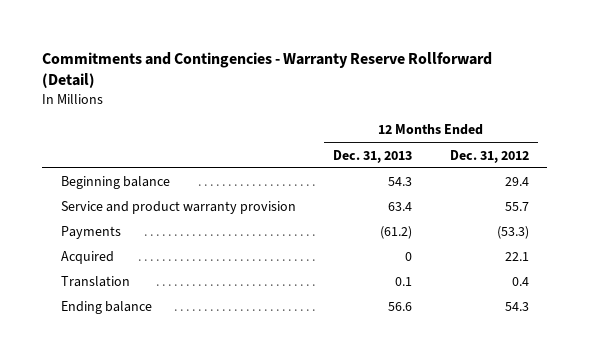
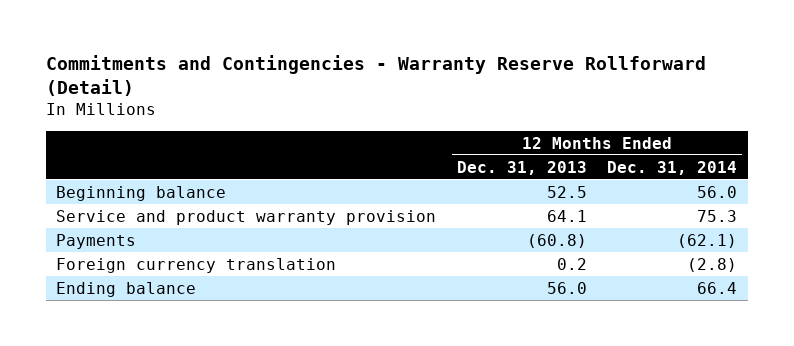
- | 12 Months Ended Dec. 31, 2013 | 12 Months Ended Dec. 31, 2012
+ | 12 Months Ended Dec. 31, 2013 | 12 Months Ended Dec. 31, 2014
- Beginning balance | 54.3 | 29.4
- Service and product warranty provision | 63.4 | 55.7
- Payments | (61.2) | (53.3)
- Acquired | 0 | 22.1
- Translation | 0.1 | 0.4
- Ending balance | 56.6 | 54.3
+ Beginning balance | 52.5 | 56.0
+ Service and product warranty provision | 64.1 | 75.3
+ Payments | (60.8) | (62.1)
+ Foreign currency translation | 0.2 | (2.8)
+ Ending balance | 56.0 | 66.4

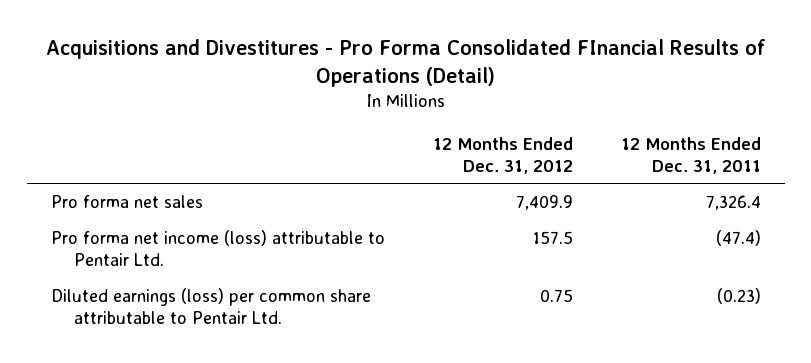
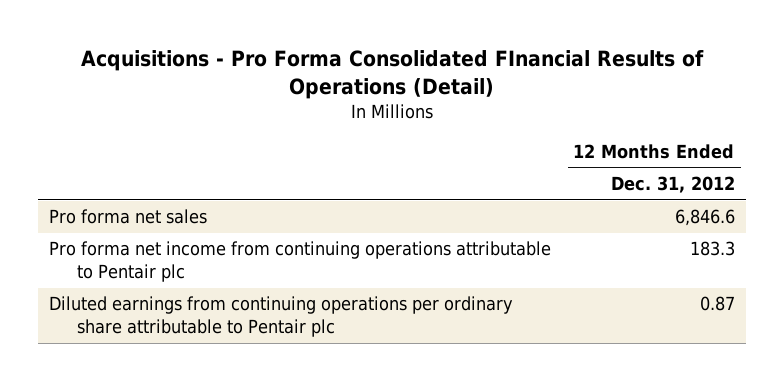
- Acquisitions and Divestitures - Pro Forma Consolidated FInancial Results of Operations (Detail)
+ Acquisitions - Pro Forma Consolidated FInancial Results of Operations (Detail)
- | 12 Months Ended Dec. 31, 2012 | 12 Months Ended Dec. 31, 2011
+ | 12 Months Ended Dec. 31, 2012
- Pro forma net sales | 7,409.9 | 7,326.4
- Pro forma net income (loss) attributable to Pentair Ltd. | 157.5 | (47.4)
- Diluted earnings (loss) per common share attributable to Pentair Ltd. | 0.75 | (0.23)
+ Pro forma net sales | 6,846.6
+ Pro forma net income from continuing operations attributable to Pentair plc | 183.3
+ Diluted earnings from continuing operations per ordinary share attributable to Pentair plc | 0.87

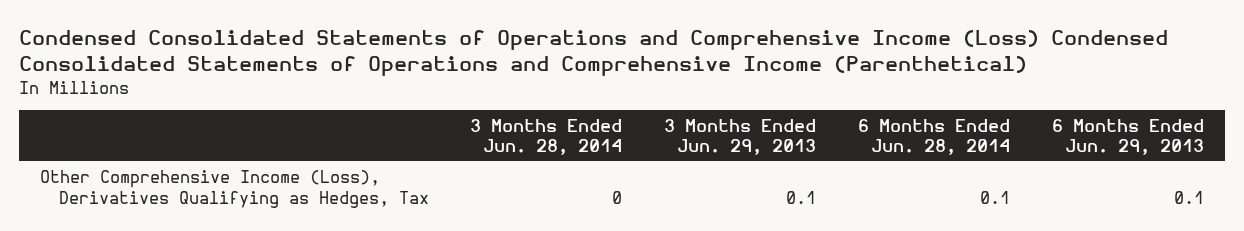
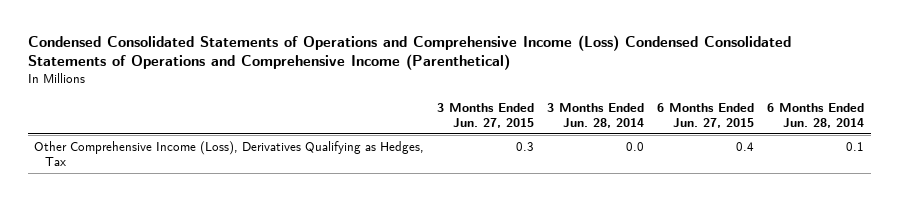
- | 3 Months Ended Jun. 28, 2014 | 3 Months Ended Jun. 29, 2013 | 6 Months Ended Jun. 28, 2014 | 6 Months Ended Jun. 29, 2013
+ | 3 Months Ended Jun. 27, 2015 | 3 Months Ended Jun. 28, 2014 | 6 Months Ended Jun. 27, 2015 | 6 Months Ended Jun. 28, 2014
- Other Comprehensive Income (Loss), Derivatives Qualifying as Hedges, Tax | 0 | 0.1 | 0.1 | 0.1
+ Other Comprehensive Income (Loss), Derivatives Qualifying as Hedges, Tax | 0.3 | 0.0 | 0.4 | 0.1

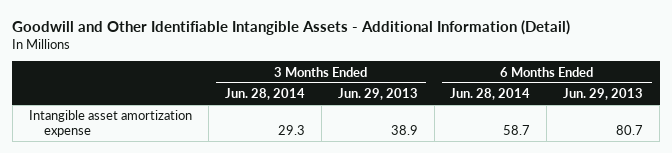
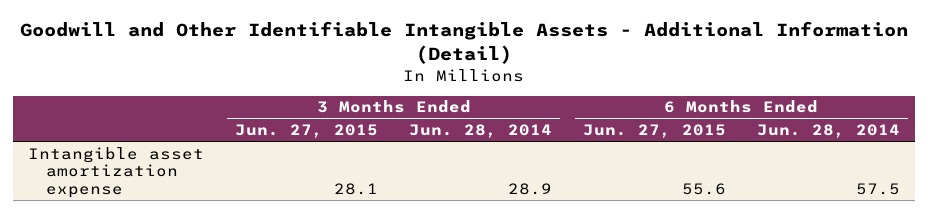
- | 3 Months Ended Jun. 28, 2014 | 3 Months Ended Jun. 29, 2013 | 6 Months Ended Jun. 28, 2014 | 6 Months Ended Jun. 29, 2013
+ | 3 Months Ended Jun. 27, 2015 | 3 Months Ended Jun. 28, 2014 | 6 Months Ended Jun. 27, 2015 | 6 Months Ended Jun. 28, 2014
- Intangible asset amortization expense | 29.3 | 38.9 | 58.7 | 80.7
+ Intangible asset amortization expense | 28.1 | 28.9 | 55.6 | 57.5

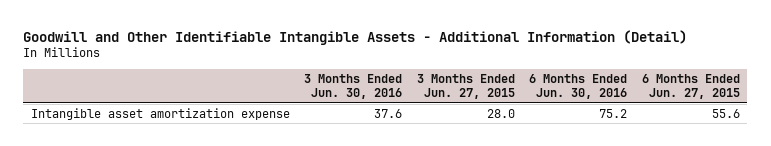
- | 3 Months Ended Jun. 27, 2015 | 3 Months Ended Jun. 28, 2014 | 6 Months Ended Jun. 27, 2015 | 6 Months Ended Jun. 28, 2014
+ | 3 Months Ended Jun. 30, 2016 | 3 Months Ended Jun. 27, 2015 | 6 Months Ended Jun. 30, 2016 | 6 Months Ended Jun. 27, 2015
- Intangible asset amortization expense | 28.1 | 28.9 | 55.6 | 57.5
+ Intangible asset amortization expense | 37.6 | 28.0 | 75.2 | 55.6

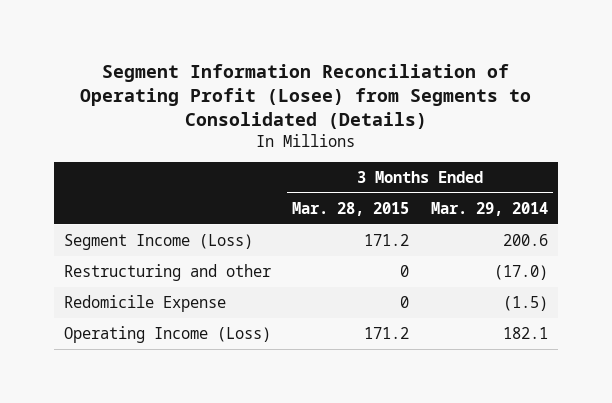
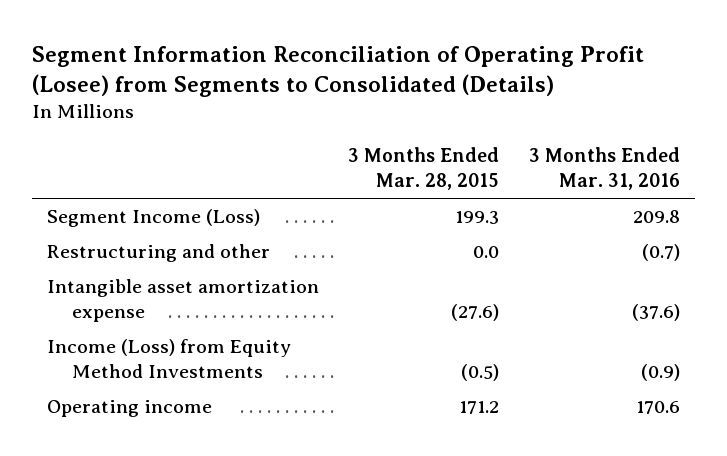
- | 3 Months Ended Mar. 28, 2015 | 3 Months Ended Mar. 29, 2014
+ | 3 Months Ended Mar. 28, 2015 | 3 Months Ended Mar. 31, 2016
- Segment Income (Loss) | 171.2 | 200.6
- Restructuring and other | 0 | (17.0)
- Redomicile Expense | 0 | (1.5)
- Operating Income (Loss) | 171.2 | 182.1
+ Segment Income (Loss) | 199.3 | 209.8
+ Restructuring and other | 0.0 | (0.7)
+ Intangible asset amortization expense | (27.6) | (37.6)
+ Income (Loss) from Equity Method Investments | (0.5) | (0.9)
+ Operating income | 171.2 | 170.6

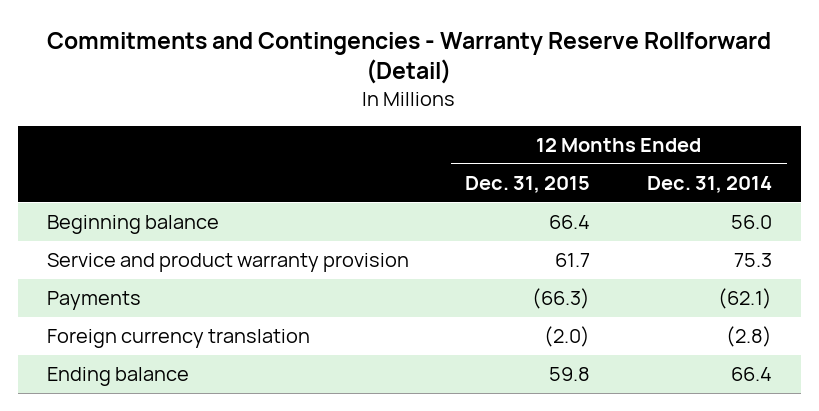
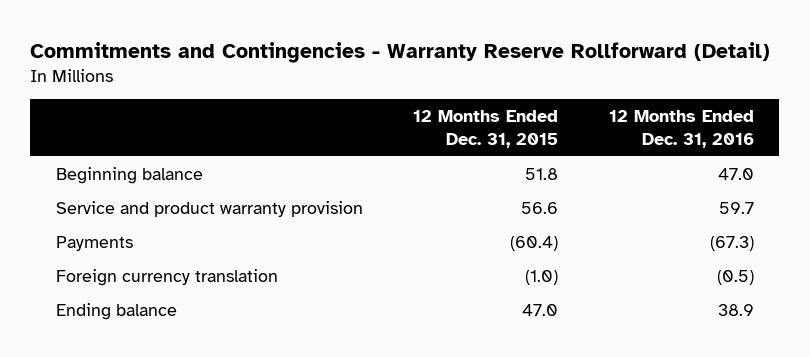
- | 12 Months Ended Dec. 31, 2015 | 12 Months Ended Dec. 31, 2014
+ | 12 Months Ended Dec. 31, 2015 | 12 Months Ended Dec. 31, 2016
- Beginning balance | 66.4 | 56.0
- Service and product warranty provision | 61.7 | 75.3
- Payments | (66.3) | (62.1)
- Foreign currency translation | (2.0) | (2.8)
- Ending balance | 59.8 | 66.4
+ Beginning balance | 51.8 | 47.0
+ Service and product warranty provision | 56.6 | 59.7
+ Payments | (60.4) | (67.3)
+ Foreign currency translation | (1.0) | (0.5)
+ Ending balance | 47.0 | 38.9

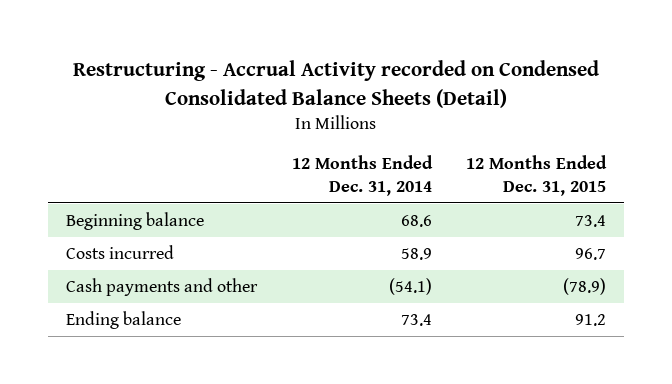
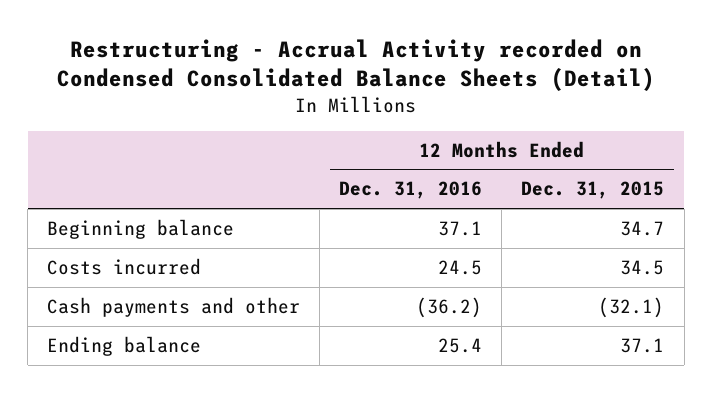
- | 12 Months Ended Dec. 31, 2014 | 12 Months Ended Dec. 31, 2015
+ | 12 Months Ended Dec. 31, 2016 | 12 Months Ended Dec. 31, 2015
- Beginning balance | 68.6 | 73.4
- Costs incurred | 58.9 | 96.7
- Cash payments and other | (54.1) | (78.9)
- Ending balance | 73.4 | 91.2
+ Beginning balance | 37.1 | 34.7
+ Costs incurred | 24.5 | 34.5
+ Cash payments and other | (36.2) | (32.1)
+ Ending balance | 25.4 | 37.1

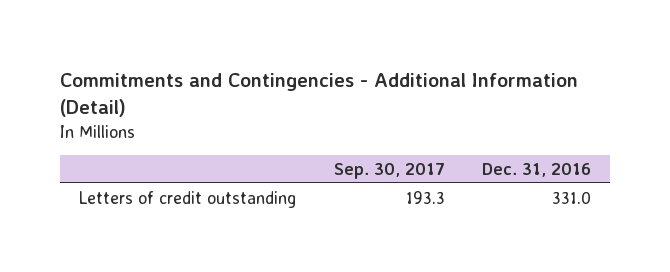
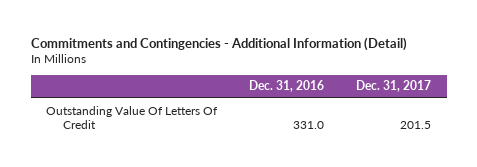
- | Sep. 30, 2017 | Dec. 31, 2016
+ | Dec. 31, 2016 | Dec. 31, 2017
- Letters of credit outstanding | 193.3 | 331.0
+ Outstanding Value Of Letters Of Credit | 331.0 | 201.5

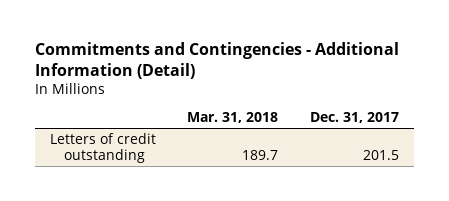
- | Dec. 31, 2016 | Dec. 31, 2017
+ | Mar. 31, 2018 | Dec. 31, 2017
- Outstanding Value Of Letters Of Credit | 331.0 | 201.5
+ Letters of credit outstanding | 189.7 | 201.5

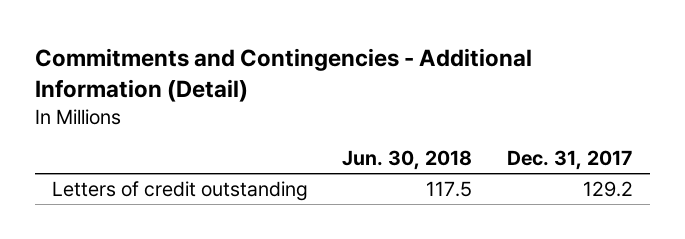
- | Mar. 31, 2018 | Dec. 31, 2017
+ | Jun. 30, 2018 | Dec. 31, 2017
- Letters of credit outstanding | 189.7 | 201.5
+ Letters of credit outstanding | 117.5 | 129.2

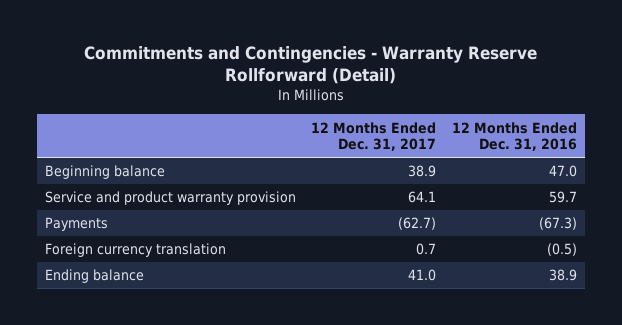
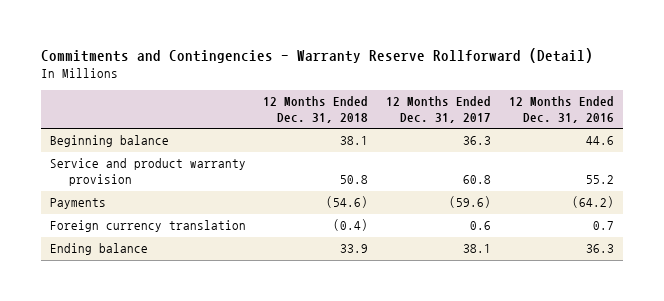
- | 12 Months Ended Dec. 31, 2017 | 12 Months Ended Dec. 31, 2016
+ | 12 Months Ended Dec. 31, 2018 | 12 Months Ended Dec. 31, 2017 | 12 Months Ended Dec. 31, 2016
- Beginning balance | 38.9 | 47.0
- Service and product warranty provision | 64.1 | 59.7
- Payments | (62.7) | (67.3)
- Foreign currency translation | 0.7 | (0.5)
- Ending balance | 41.0 | 38.9
+ Beginning balance | 38.1 | 36.3 | 44.6
+ Service and product warranty provision | 50.8 | 60.8 | 55.2
+ Payments | (54.6) | (59.6) | (64.2)
+ Foreign currency translation | (0.4) | 0.6 | 0.7
+ Ending balance | 33.9 | 38.1 | 36.3

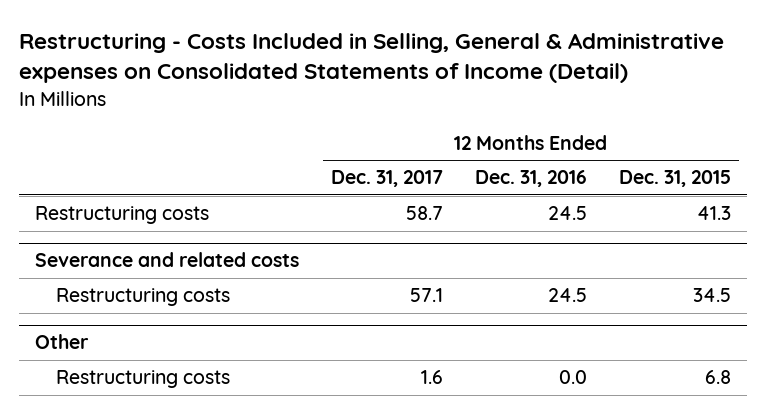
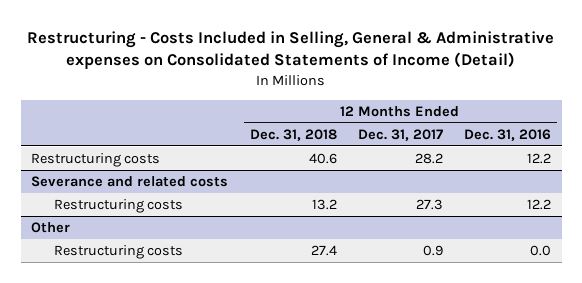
- | 12 Months Ended Dec. 31, 2017 | 12 Months Ended Dec. 31, 2016 | 12 Months Ended Dec. 31, 2015
+ | 12 Months Ended Dec. 31, 2018 | 12 Months Ended Dec. 31, 2017 | 12 Months Ended Dec. 31, 2016
- Restructuring costs | 58.7 | 24.5 | 41.3
+ Restructuring costs | 40.6 | 28.2 | 12.2
@ Severance and related costs
- Restructuring costs | 57.1 | 24.5 | 34.5
+ Restructuring costs | 13.2 | 27.3 | 12.2
@ Other
- Restructuring costs | 1.6 | 0.0 | 6.8
+ Restructuring costs | 27.4 | 0.9 | 0.0

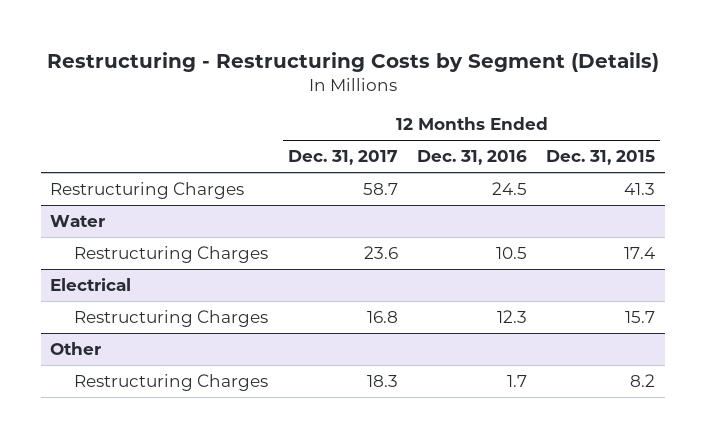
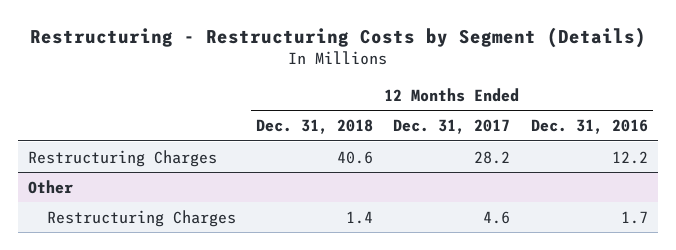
- | 12 Months Ended Dec. 31, 2017 | 12 Months Ended Dec. 31, 2016 | 12 Months Ended Dec. 31, 2015
+ | 12 Months Ended Dec. 31, 2018 | 12 Months Ended Dec. 31, 2017 | 12 Months Ended Dec. 31, 2016
- Restructuring Charges | 58.7 | 24.5 | 41.3
- Water
- Restructuring Charges | 23.6 | 10.5 | 17.4
- Electrical
- Restructuring Charges | 16.8 | 12.3 | 15.7
+ Restructuring Charges | 40.6 | 28.2 | 12.2
@ Other
- Restructuring Charges | 18.3 | 1.7 | 8.2
+ Restructuring Charges | 1.4 | 4.6 | 1.7

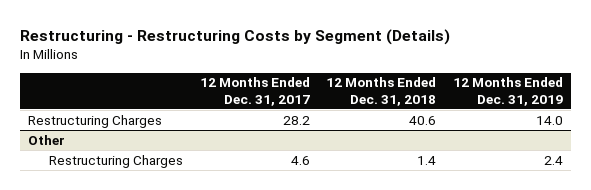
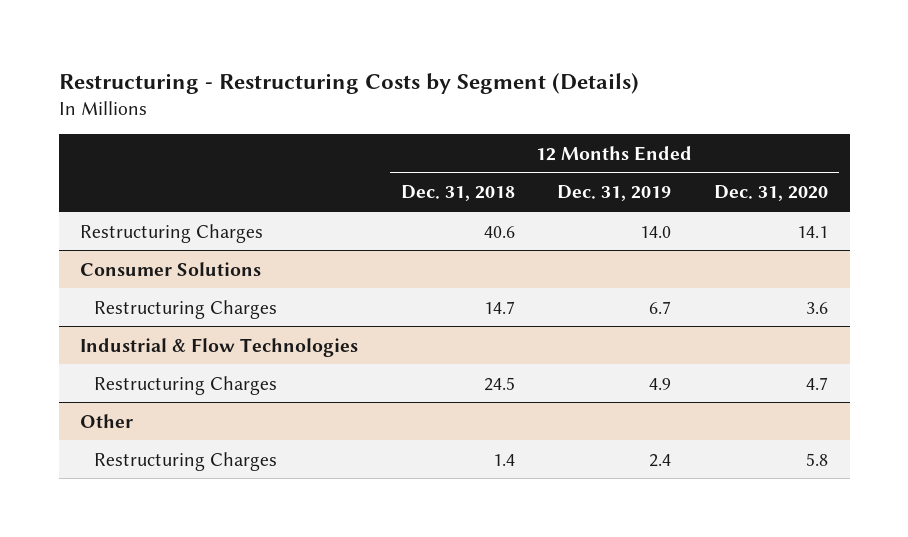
- | 12 Months Ended Dec. 31, 2017 | 12 Months Ended Dec. 31, 2018 | 12 Months Ended Dec. 31, 2019
+ | 12 Months Ended Dec. 31, 2018 | 12 Months Ended Dec. 31, 2019 | 12 Months Ended Dec. 31, 2020
+ Consumer Solutions
+ Restructuring Charges | 14.7 | 6.7 | 3.6
+ Industrial & Flow Technologies
+ Restructuring Charges | 24.5 | 4.9 | 4.7

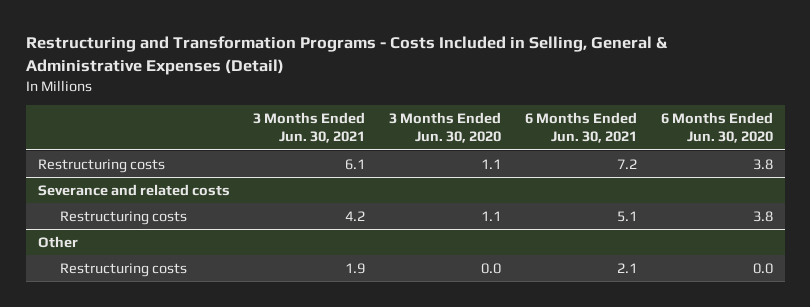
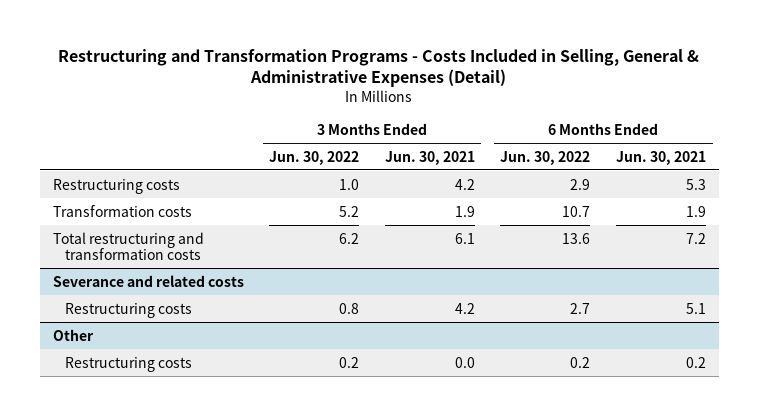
- | 3 Months Ended Jun. 30, 2021 | 3 Months Ended Jun. 30, 2020 | 6 Months Ended Jun. 30, 2021 | 6 Months Ended Jun. 30, 2020
+ | 3 Months Ended Jun. 30, 2022 | 3 Months Ended Jun. 30, 2021 | 6 Months Ended Jun. 30, 2022 | 6 Months Ended Jun. 30, 2021
- Restructuring costs | 6.1 | 1.1 | 7.2 | 3.8
+ Restructuring costs | 1.0 | 4.2 | 2.9 | 5.3
+ Transformation costs | 5.2 | 1.9 | 10.7 | 1.9
+ Total restructuring and transformation costs | 6.2 | 6.1 | 13.6 | 7.2
@ Other
- Restructuring costs | 1.9 | 0.0 | 2.1 | 0.0
+ Restructuring costs | 0.2 | 0.0 | 0.2 | 0.2

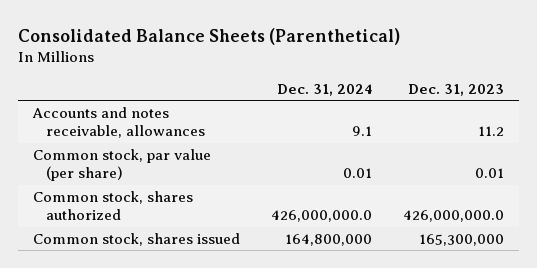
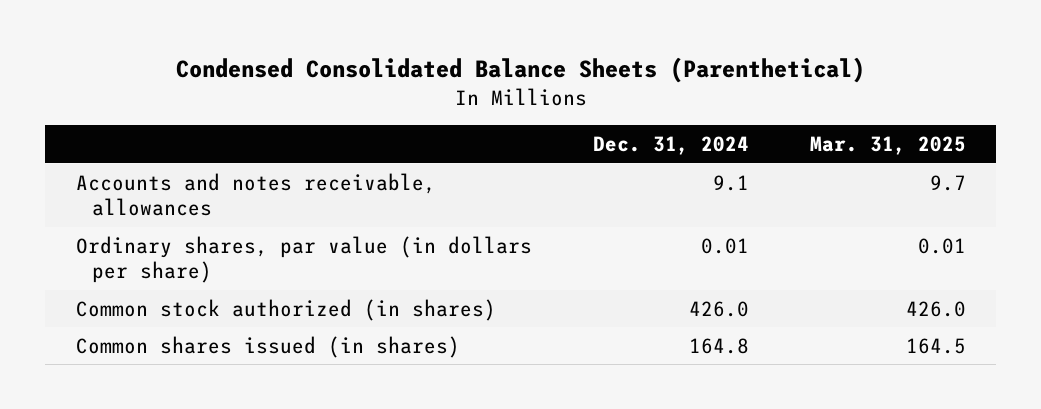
- Consolidated Balance Sheets (Parenthetical)
+ Condensed Consolidated Balance Sheets (Parenthetical)
- | Dec. 31, 2024 | Dec. 31, 2023
+ | Dec. 31, 2024 | Mar. 31, 2025
- Common stock, par value (per share) | 0.01 | 0.01
- Common stock, shares authorized | 426,000,000.0 | 426,000,000.0
- Common stock, shares issued | 164,800,000 | 165,300,000
+ Ordinary shares, par value (in dollars per share) | 0.01 | 0.01
+ Common stock authorized (in shares) | 426.0 | 426.0
+ Common shares issued (in shares) | 164.8 | 164.5

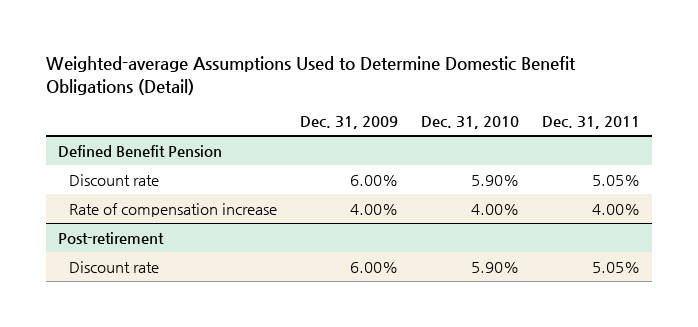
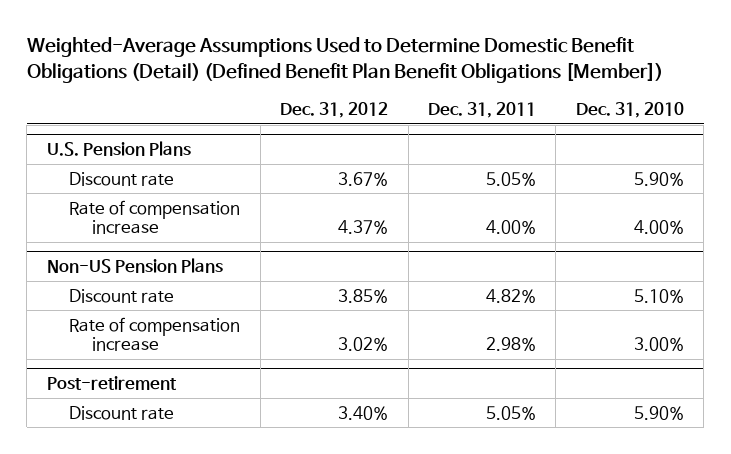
- Weighted-average Assumptions Used to Determine Domestic Benefit Obligations (Detail)
+ Weighted-Average Assumptions Used to Determine Domestic Benefit Obligations (Detail) (Defined Benefit Plan Benefit Obligations [Member])
- | Dec. 31, 2009 | Dec. 31, 2010 | Dec. 31, 2011
+ | Dec. 31, 2012 | Dec. 31, 2011 | Dec. 31, 2010
- Defined Benefit Pension
+ U.S. Pension Plans
+ Non-US Pension Plans
+ Discount rate | 3.85% | 4.82% | 5.10%
+ Rate of compensation increase | 3.02% | 2.98% | 3.00%

